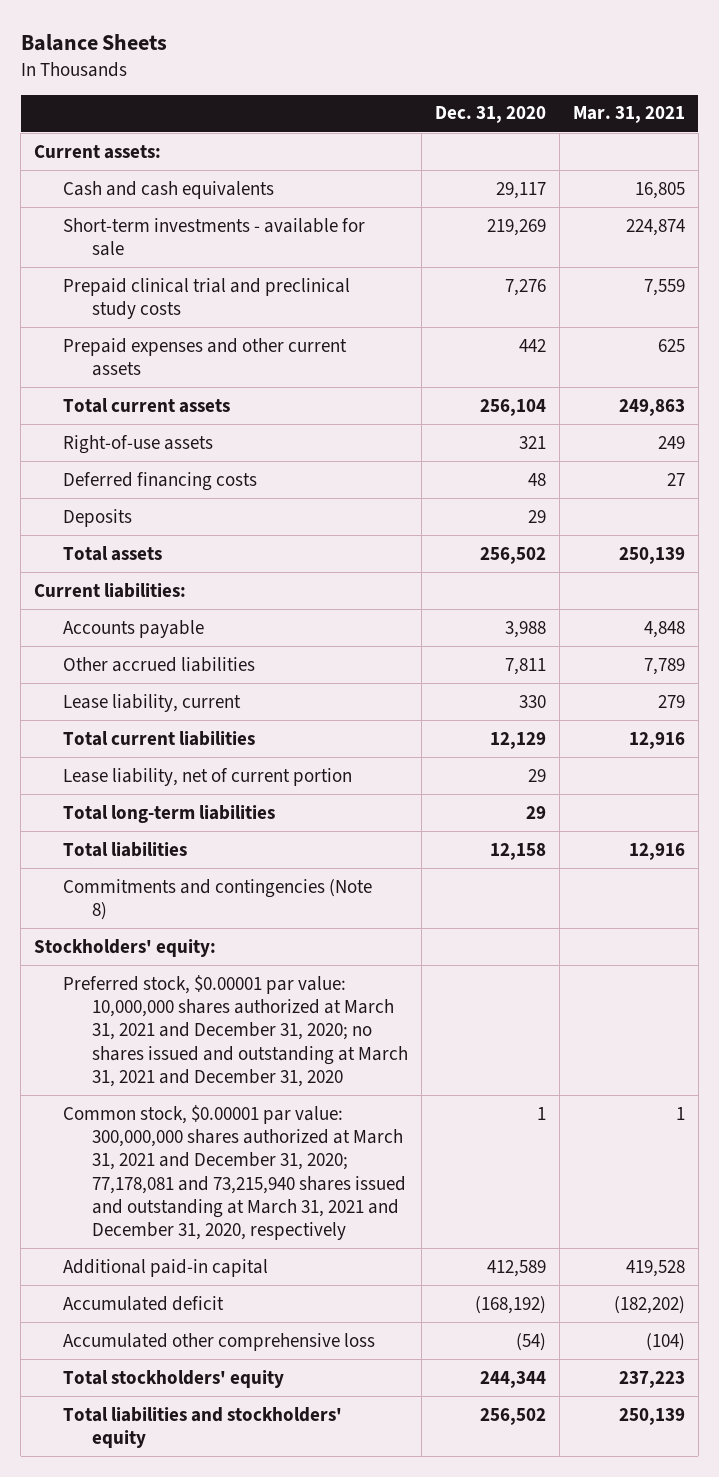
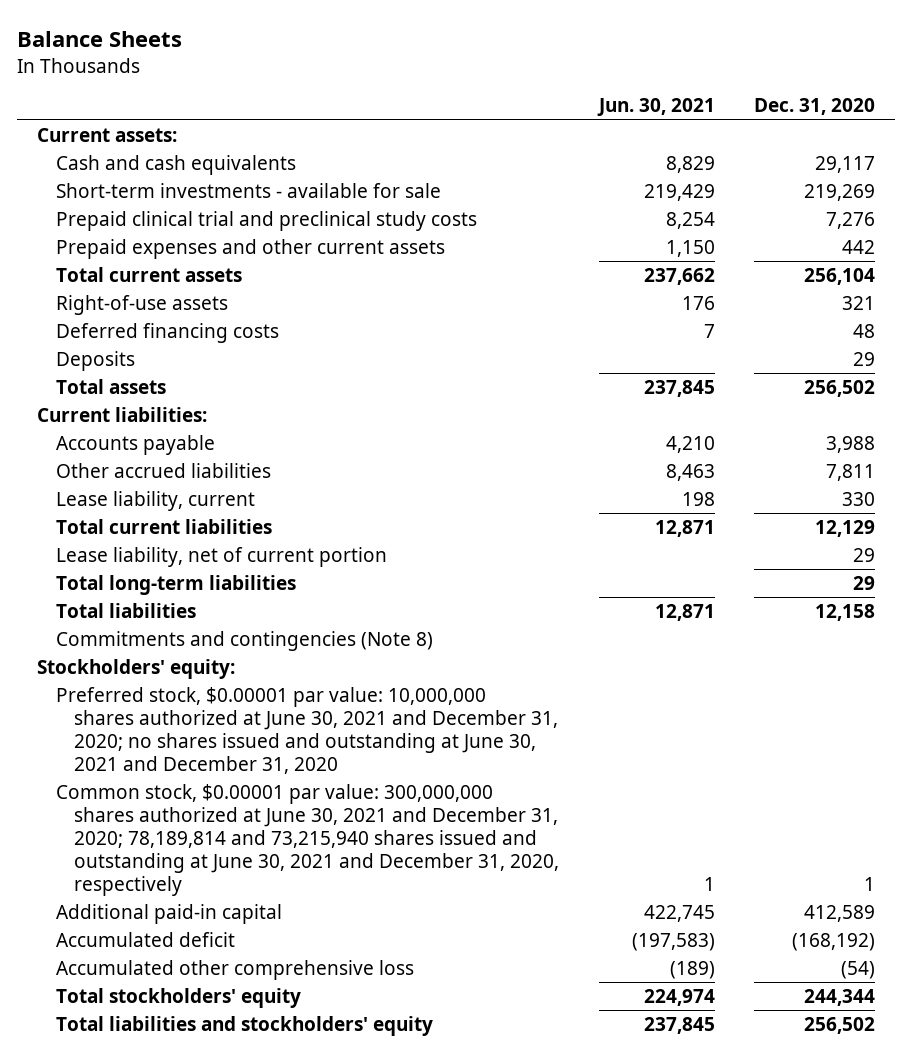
- | Dec. 31, 2020 | Mar. 31, 2021
+ | Jun. 30, 2021 | Dec. 31, 2020
- Preferred stock, $0.00001 par value: 10,000,000 shares authorized at March 31, 2021 and December 31, 2020; no shares issued and outstanding at March 31, 2021 and December 31, 2020
- Common stock, $0.00001 par value: 300,000,000 shares authorized at March 31, 2021 and December 31, 2020; 77,178,081 and 73,215,940 shares issued and outstanding at March 31, 2021 and December 31, 2020, respectively | 1 | 1
+ Preferred stock, $0.00001 par value: 10,000,000 shares authorized at June 30, 2021 and December 31, 2020; no shares issued and outstanding at June 30, 2021 and December 31, 2020
+ Common stock, $0.00001 par value: 300,000,000 shares authorized at June 30, 2021 and December 31, 2020; 78,189,814 and 73,215,940 shares issued and outstanding at June 30, 2021 and December 31, 2020, respectively | 1 | 1

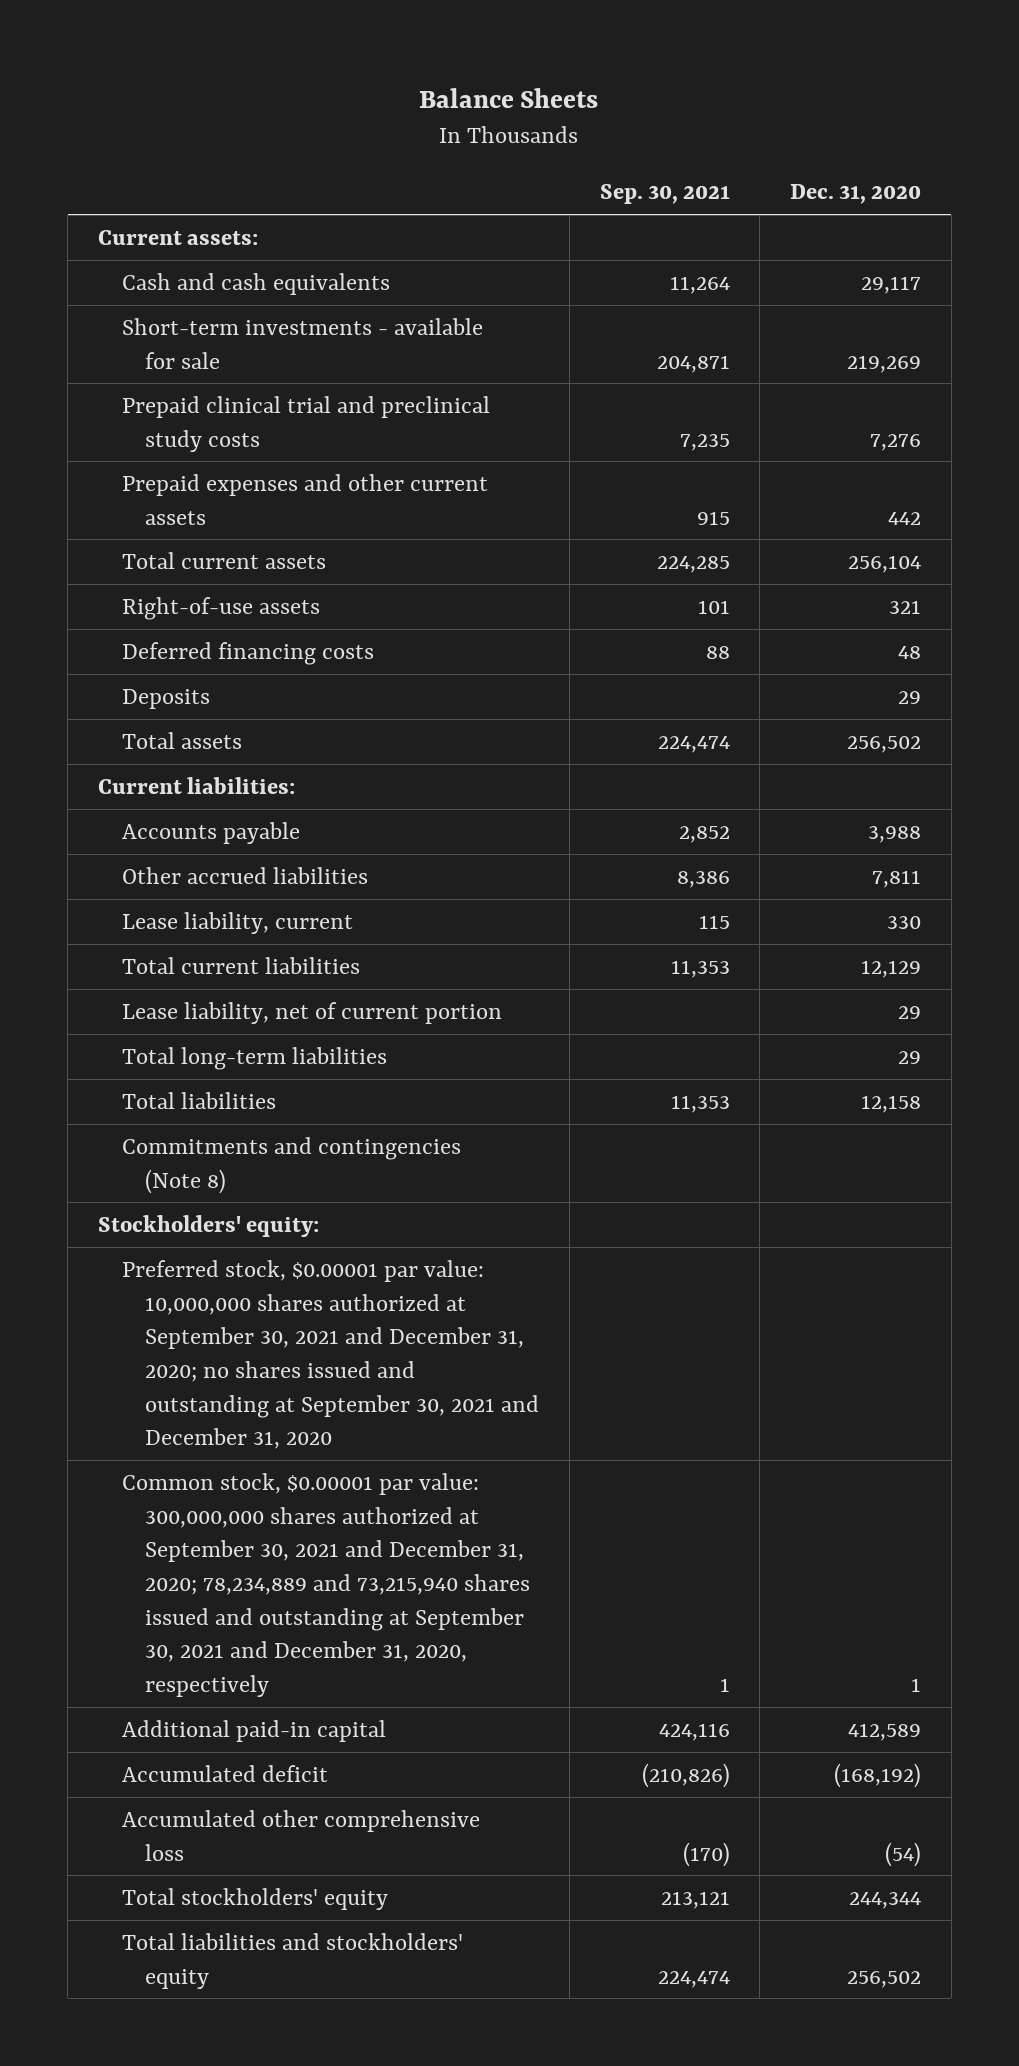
- | Jun. 30, 2021 | Dec. 31, 2020
+ | Sep. 30, 2021 | Dec. 31, 2020
- Preferred stock, $0.00001 par value: 10,000,000 shares authorized at June 30, 2021 and December 31, 2020; no shares issued and outstanding at June 30, 2021 and December 31, 2020
- Common stock, $0.00001 par value: 300,000,000 shares authorized at June 30, 2021 and December 31, 2020; 78,189,814 and 73,215,940 shares issued and outstanding at June 30, 2021 and December 31, 2020, respectively | 1 | 1
+ Preferred stock, $0.00001 par value: 10,000,000 shares authorized at September 30, 2021 and December 31, 2020; no shares issued and outstanding at September 30, 2021 and December 31, 2020
+ Common stock, $0.00001 par value: 300,000,000 shares authorized at September 30, 2021 and December 31, 2020; 78,234,889 and 73,215,940 shares issued and outstanding at September 30, 2021 and December 31, 2020, respectively | 1 | 1

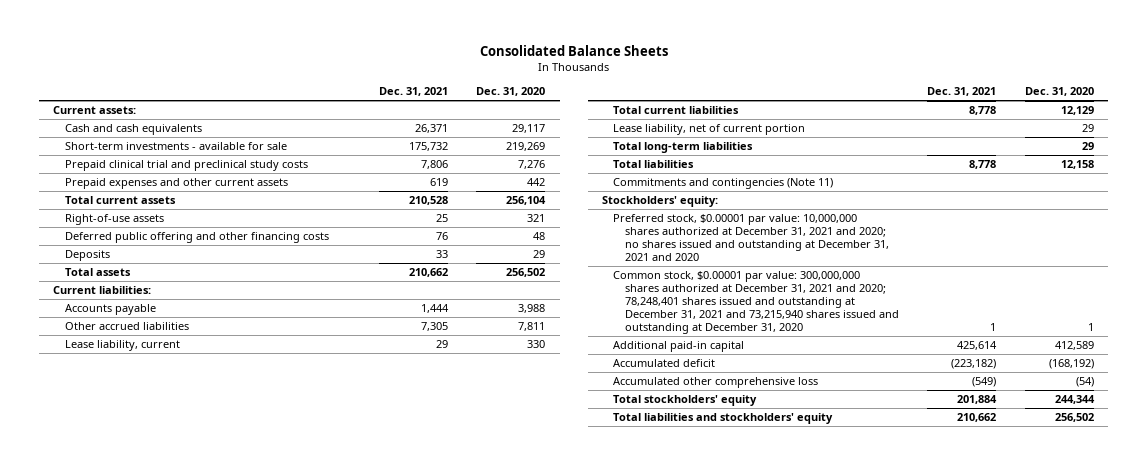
- Balance Sheets
+ Consolidated Balance Sheets
- | Sep. 30, 2021 | Dec. 31, 2020
+ | Dec. 31, 2021 | Dec. 31, 2020
- Deferred financing costs | 88 | 48
+ Deferred public offering and other financing costs | 76 | 48
- Commitments and contingencies (Note 8)
+ Commitments and contingencies (Note 11)
- Preferred stock, $0.00001 par value: 10,000,000 shares authorized at September 30, 2021 and December 31, 2020; no shares issued and outstanding at September 30, 2021 and December 31, 2020
- Common stock, $0.00001 par value: 300,000,000 shares authorized at September 30, 2021 and December 31, 2020; 78,234,889 and 73,215,940 shares issued and outstanding at September 30, 2021 and December 31, 2020, respectively | 1 | 1
+ Preferred stock, $0.00001 par value: 10,000,000 shares authorized at December 31, 2021 and 2020; no shares issued and outstanding at December 31, 2021 and 2020
+ Common stock, $0.00001 par value: 300,000,000 shares authorized at December 31, 2021 and 2020; 78,248,401 shares issued and outstanding at December 31, 2021 and 73,215,940 shares issued and outstanding at December 31, 2020 | 1 | 1

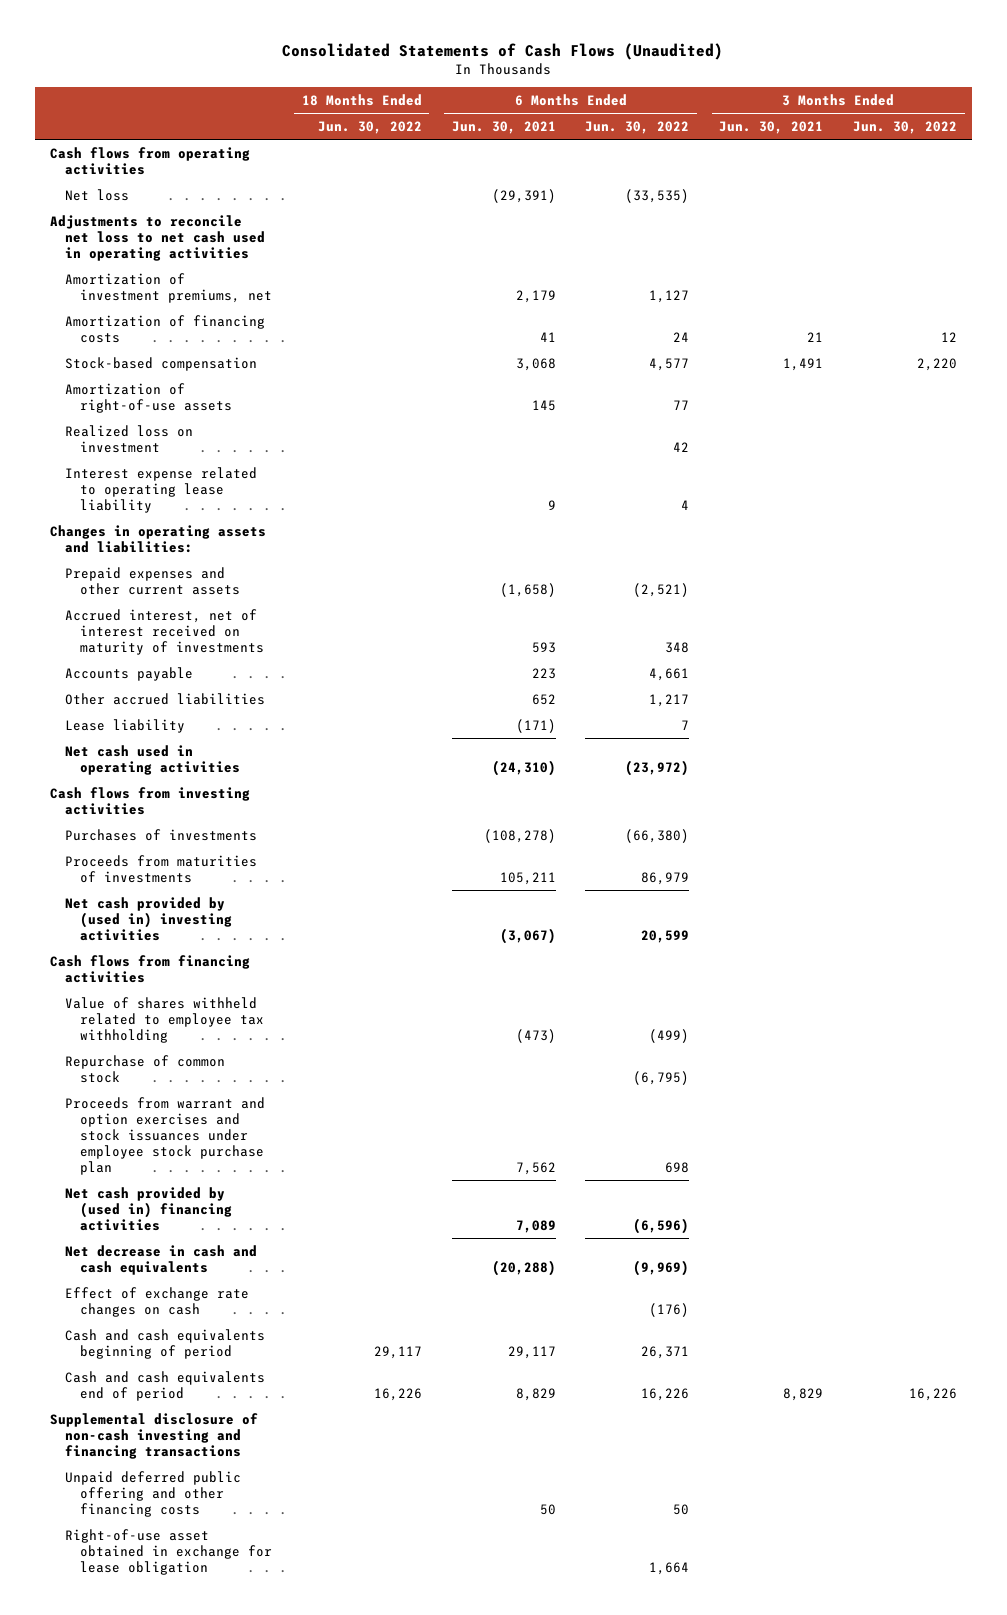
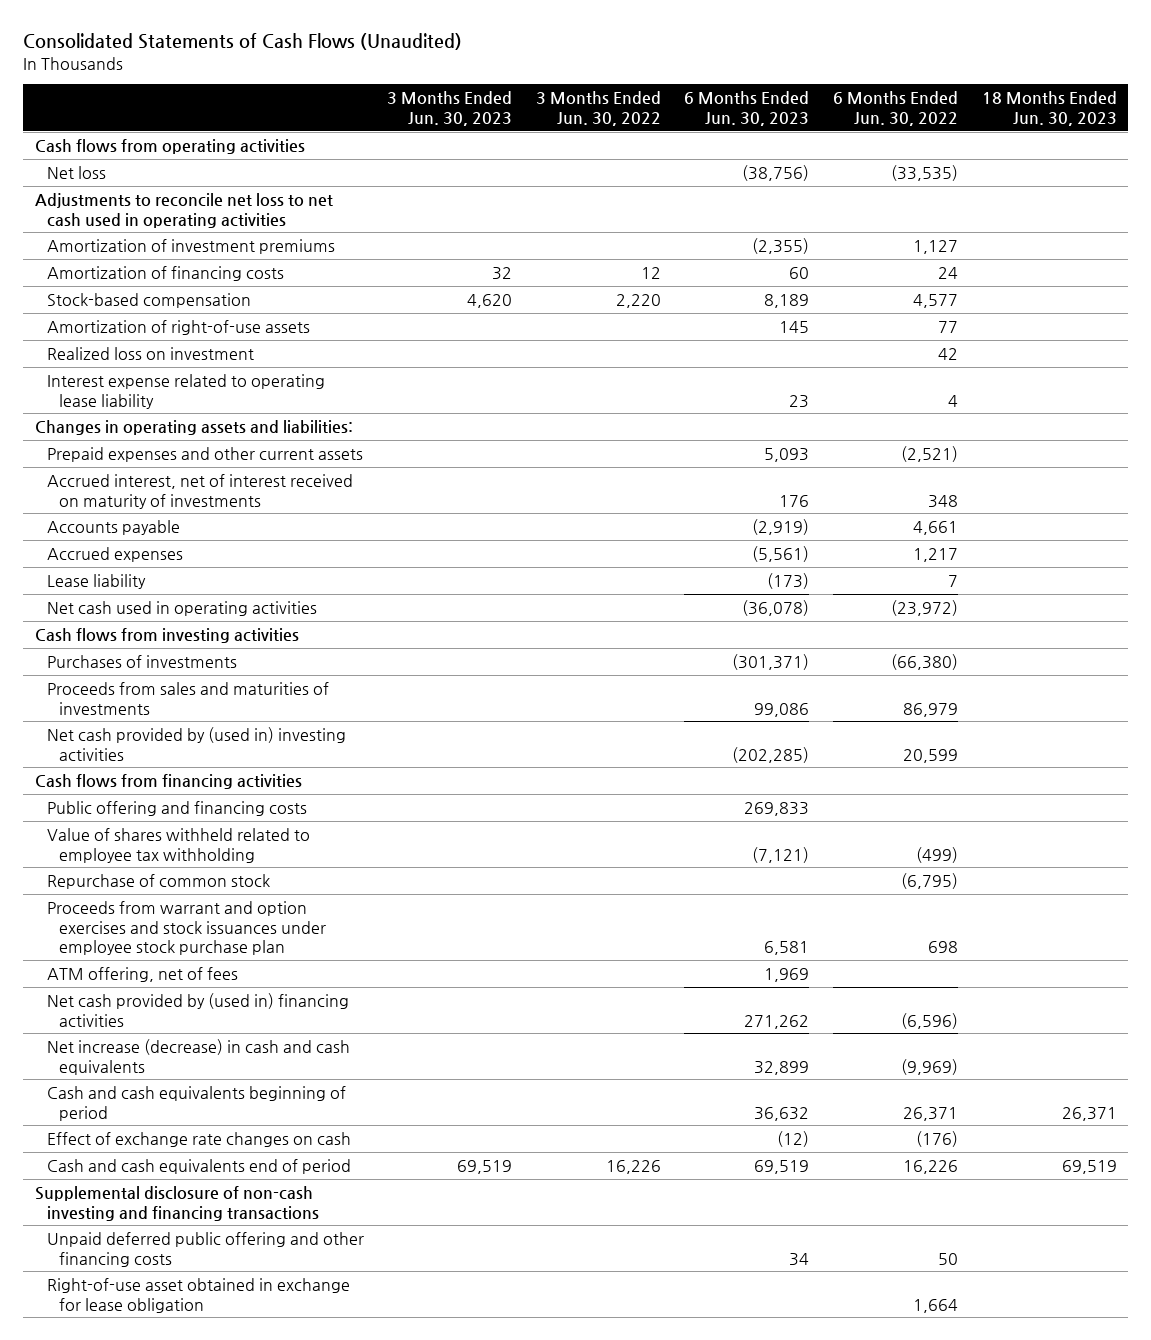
- | 18 Months Ended Jun. 30, 2022 | 6 Months Ended Jun. 30, 2021 | 6 Months Ended Jun. 30, 2022 | 3 Months Ended Jun. 30, 2021 | 3 Months Ended Jun. 30, 2022
+ | 3 Months Ended Jun. 30, 2023 | 3 Months Ended Jun. 30, 2022 | 6 Months Ended Jun. 30, 2023 | 6 Months Ended Jun. 30, 2022 | 18 Months Ended Jun. 30, 2023
- Amortization of investment premiums, net | | 2,179 | 1,127 | |
+ Amortization of investment premiums | | | (2,355) | 1,127 |
- Other accrued liabilities | | 652 | 1,217 | |
+ Accrued expenses | | | (5,561) | 1,217 |
- Proceeds from maturities of investments | | 105,211 | 86,979 | |
+ Proceeds from sales and maturities of investments | | | 99,086 | 86,979 |
+ Public offering and financing costs | | | 269,833 | |
+ ATM offering, net of fees | | | 1,969 | |
- Net decrease in cash and cash equivalents | | (20,288) | (9,969) | |
+ Net increase (decrease) in cash and cash equivalents | | | 32,899 | (9,969) |
moved down: Effect of exchange rate changes on cash | | | (12) | (176) |

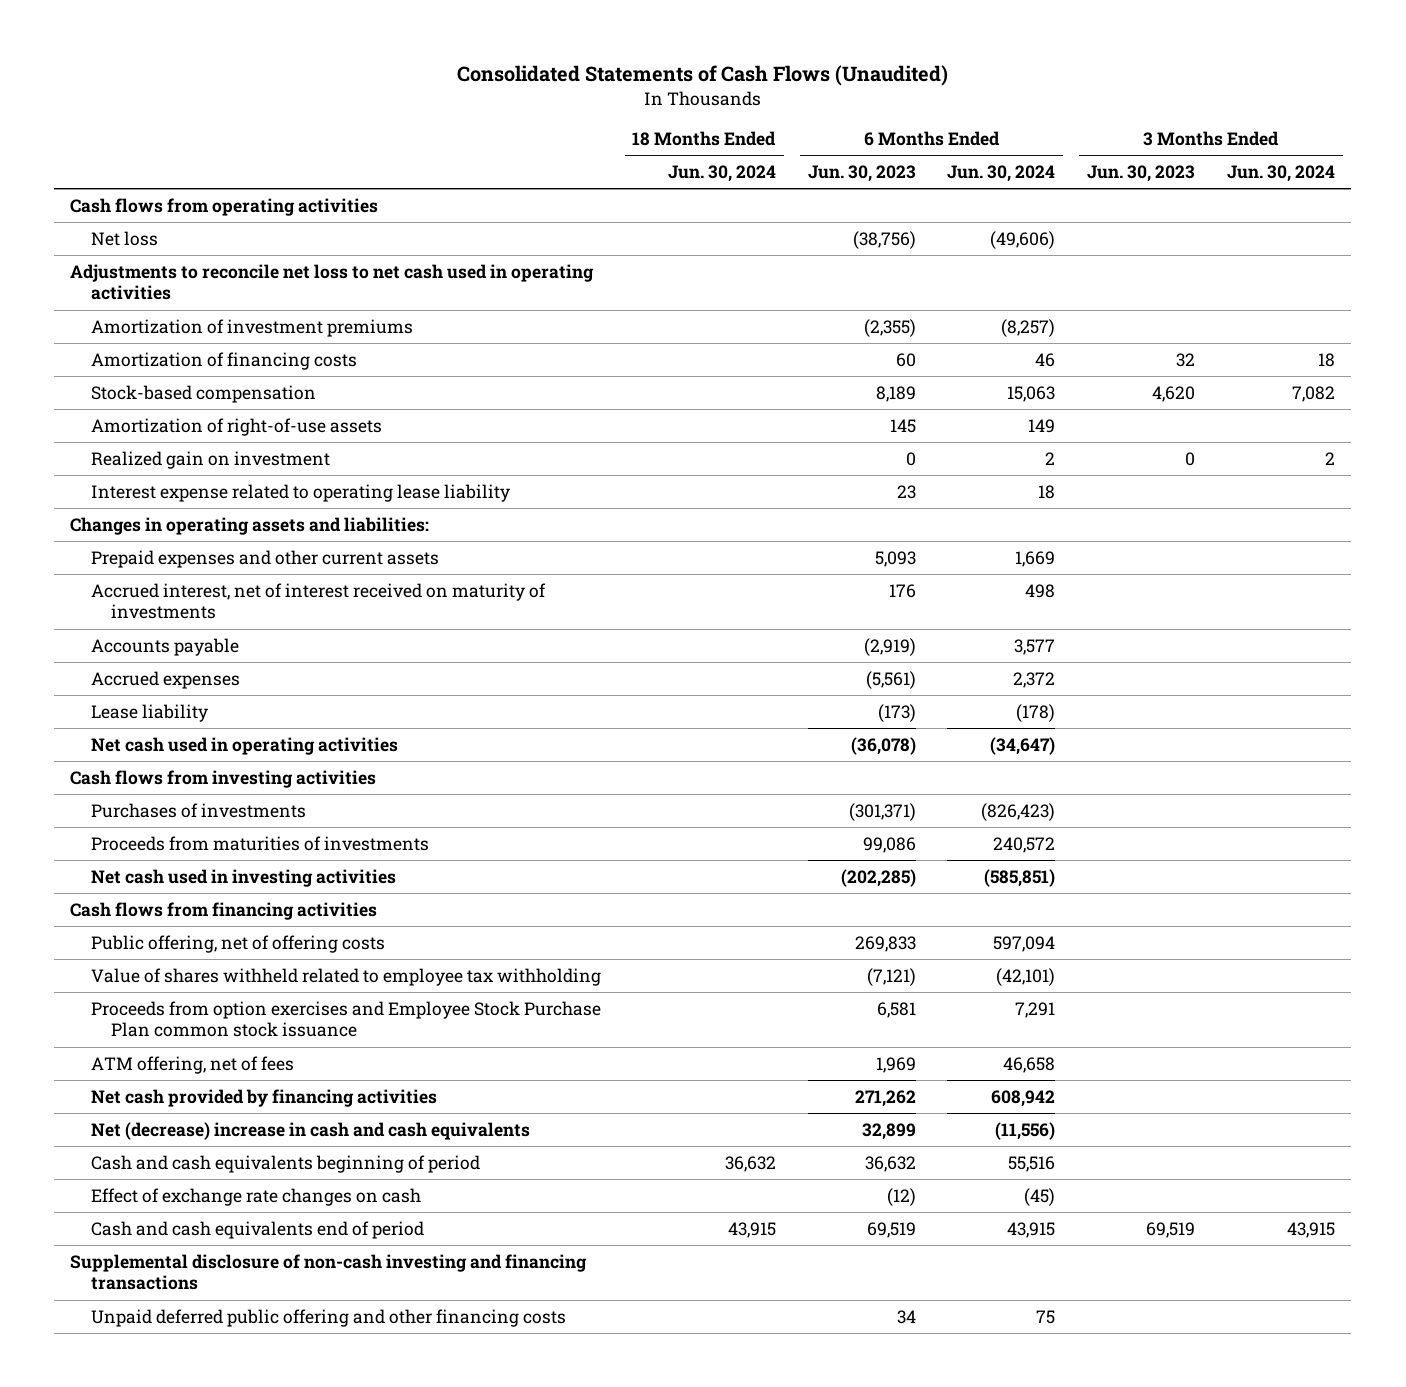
- | 3 Months Ended Jun. 30, 2023 | 3 Months Ended Jun. 30, 2022 | 6 Months Ended Jun. 30, 2023 | 6 Months Ended Jun. 30, 2022 | 18 Months Ended Jun. 30, 2023
+ | 18 Months Ended Jun. 30, 2024 | 6 Months Ended Jun. 30, 2023 | 6 Months Ended Jun. 30, 2024 | 3 Months Ended Jun. 30, 2023 | 3 Months Ended Jun. 30, 2024
- Realized loss on investment | | | | 42 |
+ Realized gain on investment | | 0 | 2 | 0 | 2
- Proceeds from sales and maturities of investments | | | 99,086 | 86,979 |
- Net cash provided by (used in) investing activities | | | (202,285) | 20,599 |
+ Proceeds from maturities of investments | | 99,086 | 240,572 | |
+ Net cash used in investing activities | | (202,285) | (585,851) | |
- Public offering and financing costs | | | 269,833 | |
+ Public offering, net of offering costs | | 269,833 | 597,094 | |
- Repurchase of common stock | | | | (6,795) |
- Proceeds from warrant and option exercises and stock issuances under employee stock purchase plan | | | 6,581 | 698 |
+ Proceeds from option exercises and Employee Stock Purchase Plan common stock issuance | | 6,581 | 7,291 | |
- Net cash provided by (used in) financing activities | | | 271,262 | (6,596) |
- Net increase (decrease) in cash and cash equivalents | | | 32,899 | (9,969) |
+ Net cash provided by financing activities | | 271,262 | 608,942 | |
+ Net (decrease) increase in cash and cash equivalents | | 32,899 | (11,556) | |
- Right-of-use asset obtained in exchange for lease obligation | | | | 1,664 |

